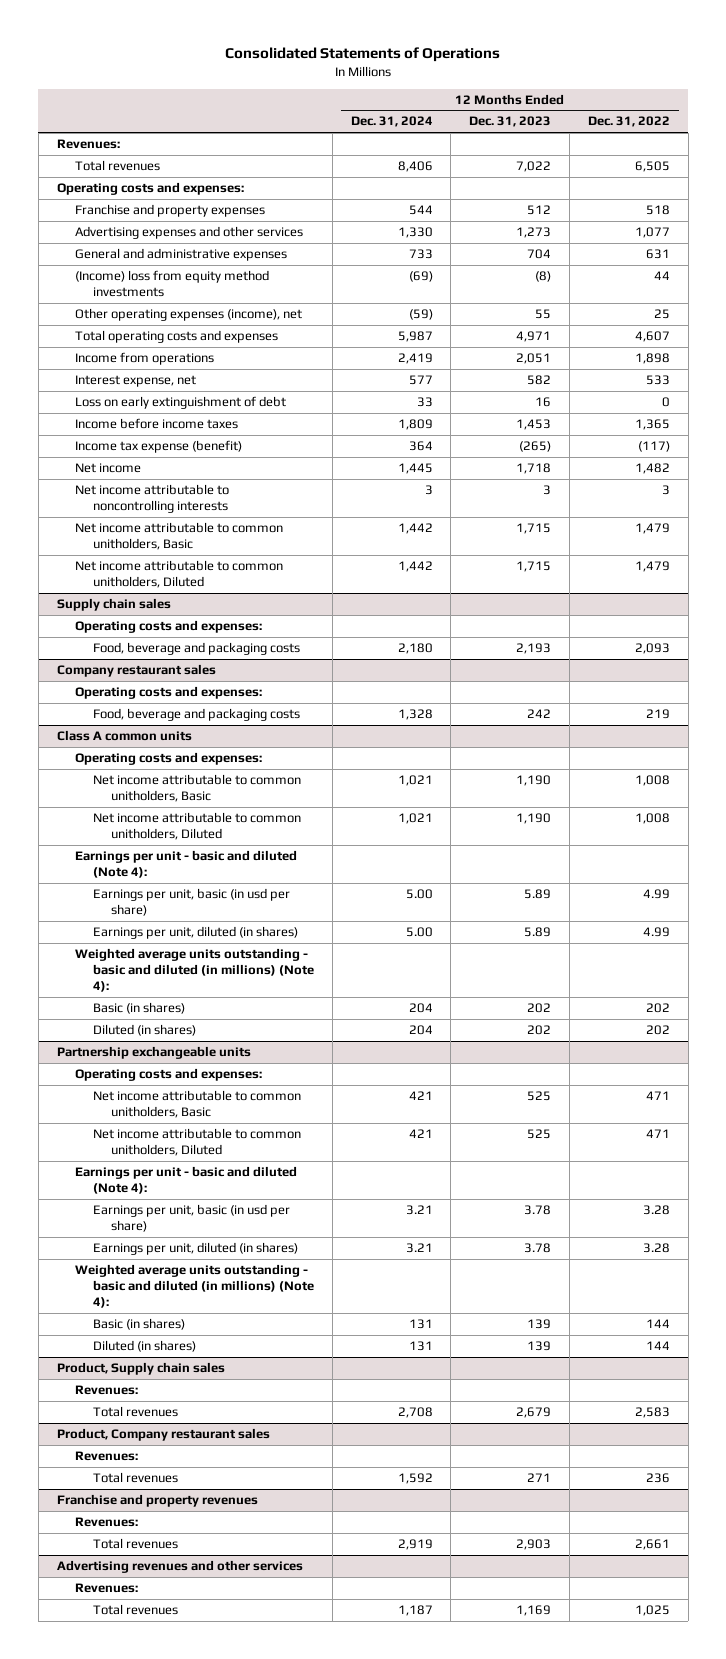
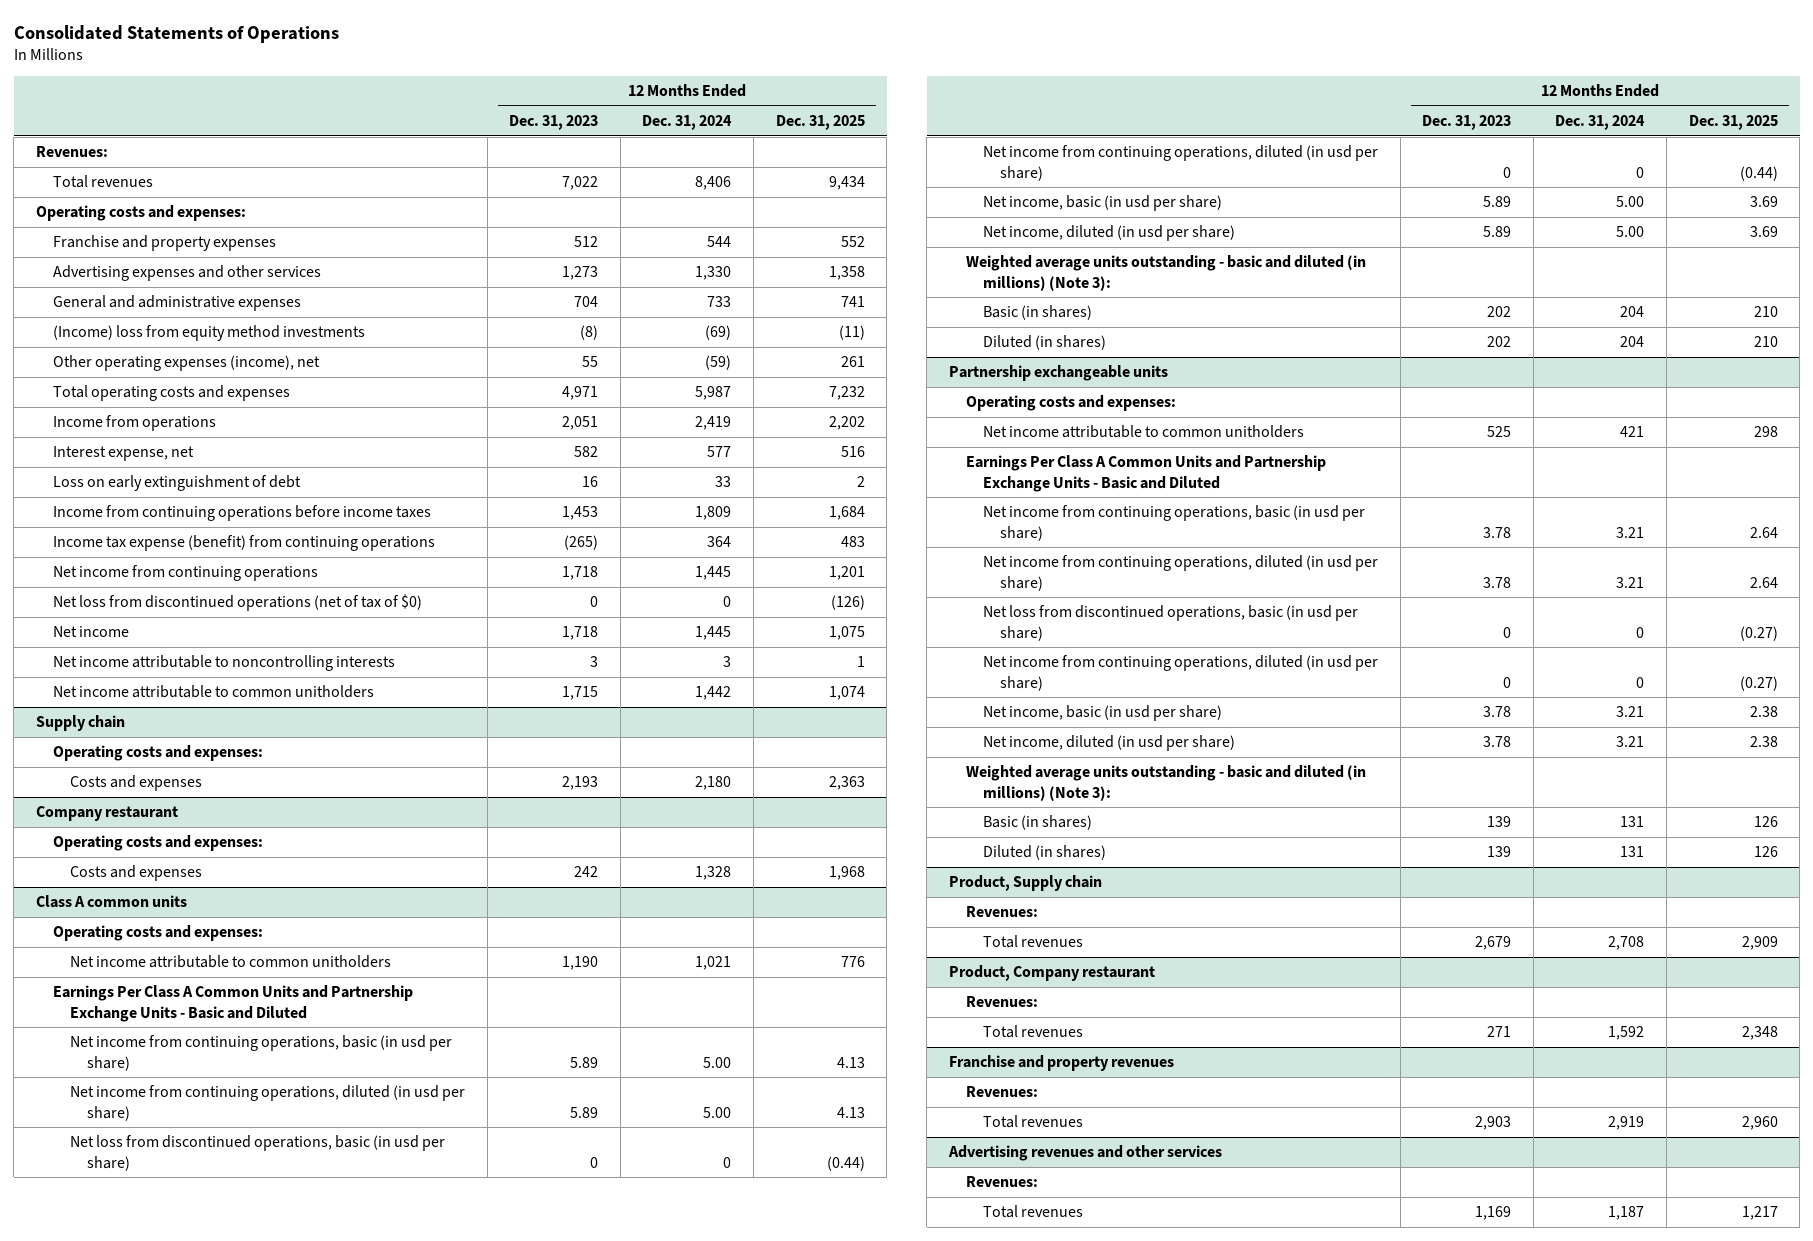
- | 12 Months Ended Dec. 31, 2024 | 12 Months Ended Dec. 31, 2023 | 12 Months Ended Dec. 31, 2022
+ | 12 Months Ended Dec. 31, 2023 | 12 Months Ended Dec. 31, 2024 | 12 Months Ended Dec. 31, 2025
- Income before income taxes | 1,809 | 1,453 | 1,365
- Income tax expense (benefit) | 364 | (265) | (117)
+ Income from continuing operations before income taxes | 1,453 | 1,809 | 1,684
+ Income tax expense (benefit) from continuing operations | (265) | 364 | 483
+ Net income from continuing operations | 1,718 | 1,445 | 1,201
+ Net loss from discontinued operations (net of tax of $0) | 0 | 0 | (126)
- Net income attributable to common unitholders, Basic | 1,442 | 1,715 | 1,479
- Net income attributable to common unitholders, Diluted | 1,442 | 1,715 | 1,479
- Supply chain sales
+ Net income attributable to common unitholders | 1,715 | 1,442 | 1,074
+ Supply chain
- Food, beverage and packaging costs | 2,180 | 2,193 | 2,093
- Company restaurant sales
+ Costs and expenses | 2,193 | 2,180 | 2,363
+ Company restaurant
- Food, beverage and packaging costs | 1,328 | 242 | 219
+ Costs and expenses | 242 | 1,328 | 1,968
@ Class A common units
- Net income attributable to common unitholders, Basic | 1,021 | 1,190 | 1,008
- Net income attributable to common unitholders, Diluted | 1,021 | 1,190 | 1,008
- Earnings per unit - basic and diluted (Note 4):
- Earnings per unit, basic (in usd per share) | 5.00 | 5.89 | 4.99
- Earnings per unit, diluted (in shares) | 5.00 | 5.89 | 4.99
- Weighted average units outstanding - basic and diluted (in millions) (Note 4):
+ Net income attributable to common unitholders | 1,190 | 1,021 | 776
+ Earnings Per Class A Common Units and Partnership Exchange Units - Basic and Diluted
+ Net income from continuing operations, basic (in usd per share) | 5.89 | 5.00 | 4.13
+ Net income from continuing operations, diluted (in usd per share) | 5.89 | 5.00 | 4.13
+ Net loss from discontinued operations, basic (in usd per share) | 0 | 0 | (0.44)
+ Net income from continuing operations, diluted (in usd per share) | 0 | 0 | (0.44)
+ Net income, basic (in usd per share) | 5.89 | 5.00 | 3.69
+ Net income, diluted (in usd per share) | 5.89 | 5.00 | 3.69
+ Weighted average units outstanding - basic and diluted (in millions) (Note 3):
@ Partnership exchangeable units
- Net income attributable to common unitholders, Basic | 421 | 525 | 471
- Net income attributable to common unitholders, Diluted | 421 | 525 | 471
- Earnings per unit - basic and diluted (Note 4):
- Earnings per unit, basic (in usd per share) | 3.21 | 3.78 | 3.28
- Earnings per unit, diluted (in shares) | 3.21 | 3.78 | 3.28
- Weighted average units outstanding - basic and diluted (in millions) (Note 4):
+ Net income attributable to common unitholders | 525 | 421 | 298
+ Earnings Per Class A Common Units and Partnership Exchange Units - Basic and Diluted
+ Net income from continuing operations, basic (in usd per share) | 3.78 | 3.21 | 2.64
+ Net income from continuing operations, diluted (in usd per share) | 3.78 | 3.21 | 2.64
+ Net loss from discontinued operations, basic (in usd per share) | 0 | 0 | (0.27)
+ Net income from continuing operations, diluted (in usd per share) | 0 | 0 | (0.27)
+ Net income, basic (in usd per share) | 3.78 | 3.21 | 2.38
+ Net income, diluted (in usd per share) | 3.78 | 3.21 | 2.38
+ Weighted average units outstanding - basic and diluted (in millions) (Note 3):
- Product, Supply chain sales
+ Product, Supply chain
- Product, Company restaurant sales
+ Product, Company restaurant

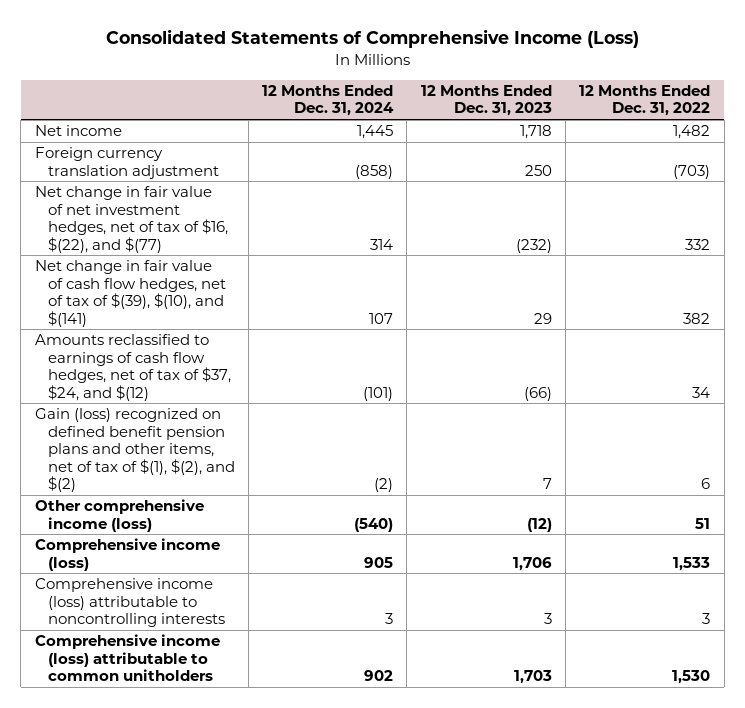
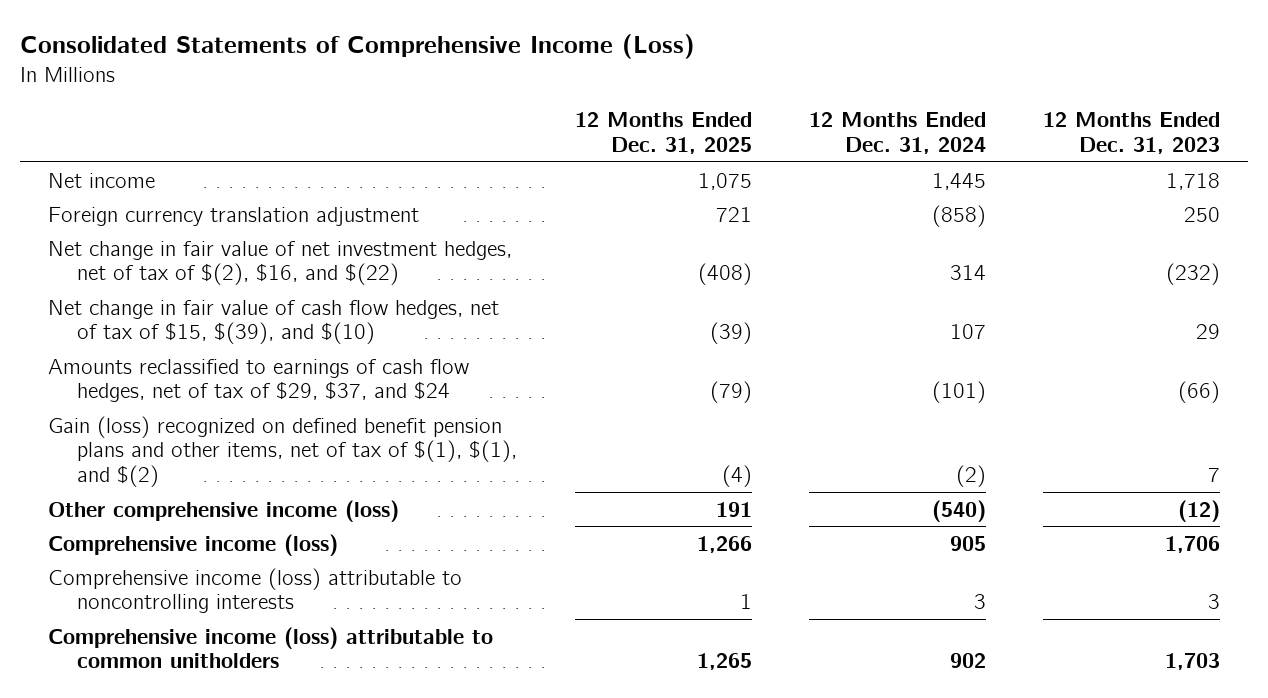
- | 12 Months Ended Dec. 31, 2024 | 12 Months Ended Dec. 31, 2023 | 12 Months Ended Dec. 31, 2022
+ | 12 Months Ended Dec. 31, 2025 | 12 Months Ended Dec. 31, 2024 | 12 Months Ended Dec. 31, 2023
- Net change in fair value of net investment hedges, net of tax of $16, $(22), and $(77) | 314 | (232) | 332
- Net change in fair value of cash flow hedges, net of tax of $(39), $(10), and $(141) | 107 | 29 | 382
- Amounts reclassified to earnings of cash flow hedges, net of tax of $37, $24, and $(12) | (101) | (66) | 34
- Gain (loss) recognized on defined benefit pension plans and other items, net of tax of $(1), $(2), and $(2) | (2) | 7 | 6
+ Net change in fair value of net investment hedges, net of tax of $(2), $16, and $(22) | (408) | 314 | (232)
+ Net change in fair value of cash flow hedges, net of tax of $15, $(39), and $(10) | (39) | 107 | 29
+ Amounts reclassified to earnings of cash flow hedges, net of tax of $29, $37, and $24 | (79) | (101) | (66)
+ Gain (loss) recognized on defined benefit pension plans and other items, net of tax of $(1), $(1), and $(2) | (4) | (2) | 7

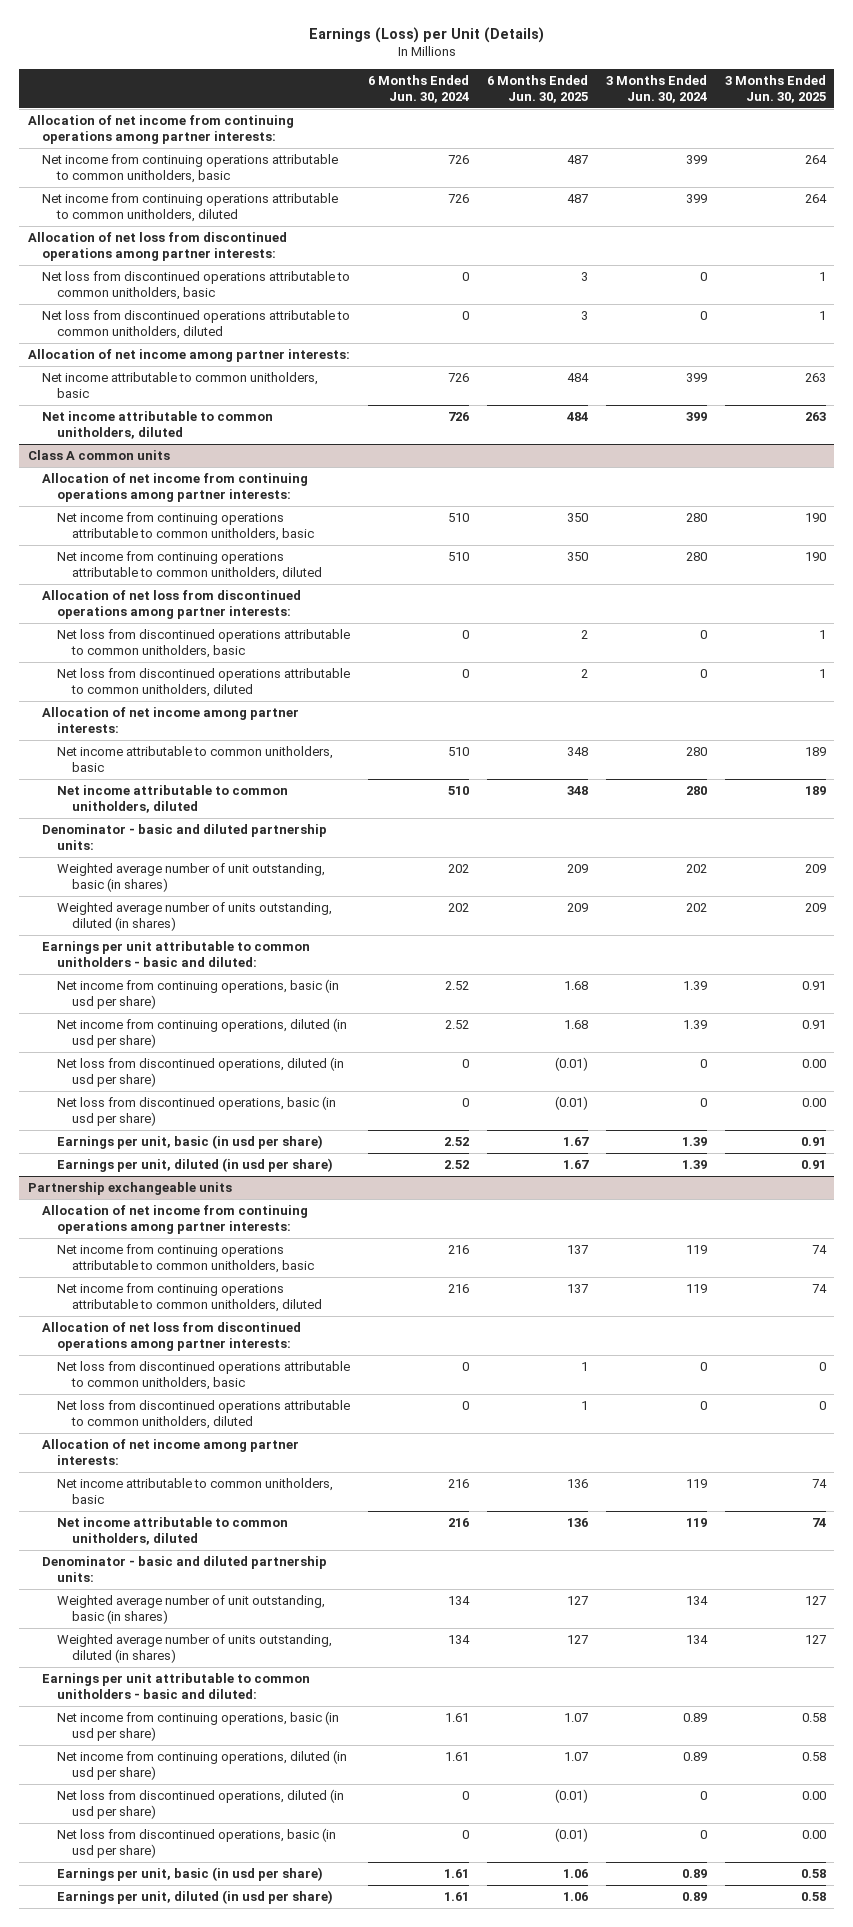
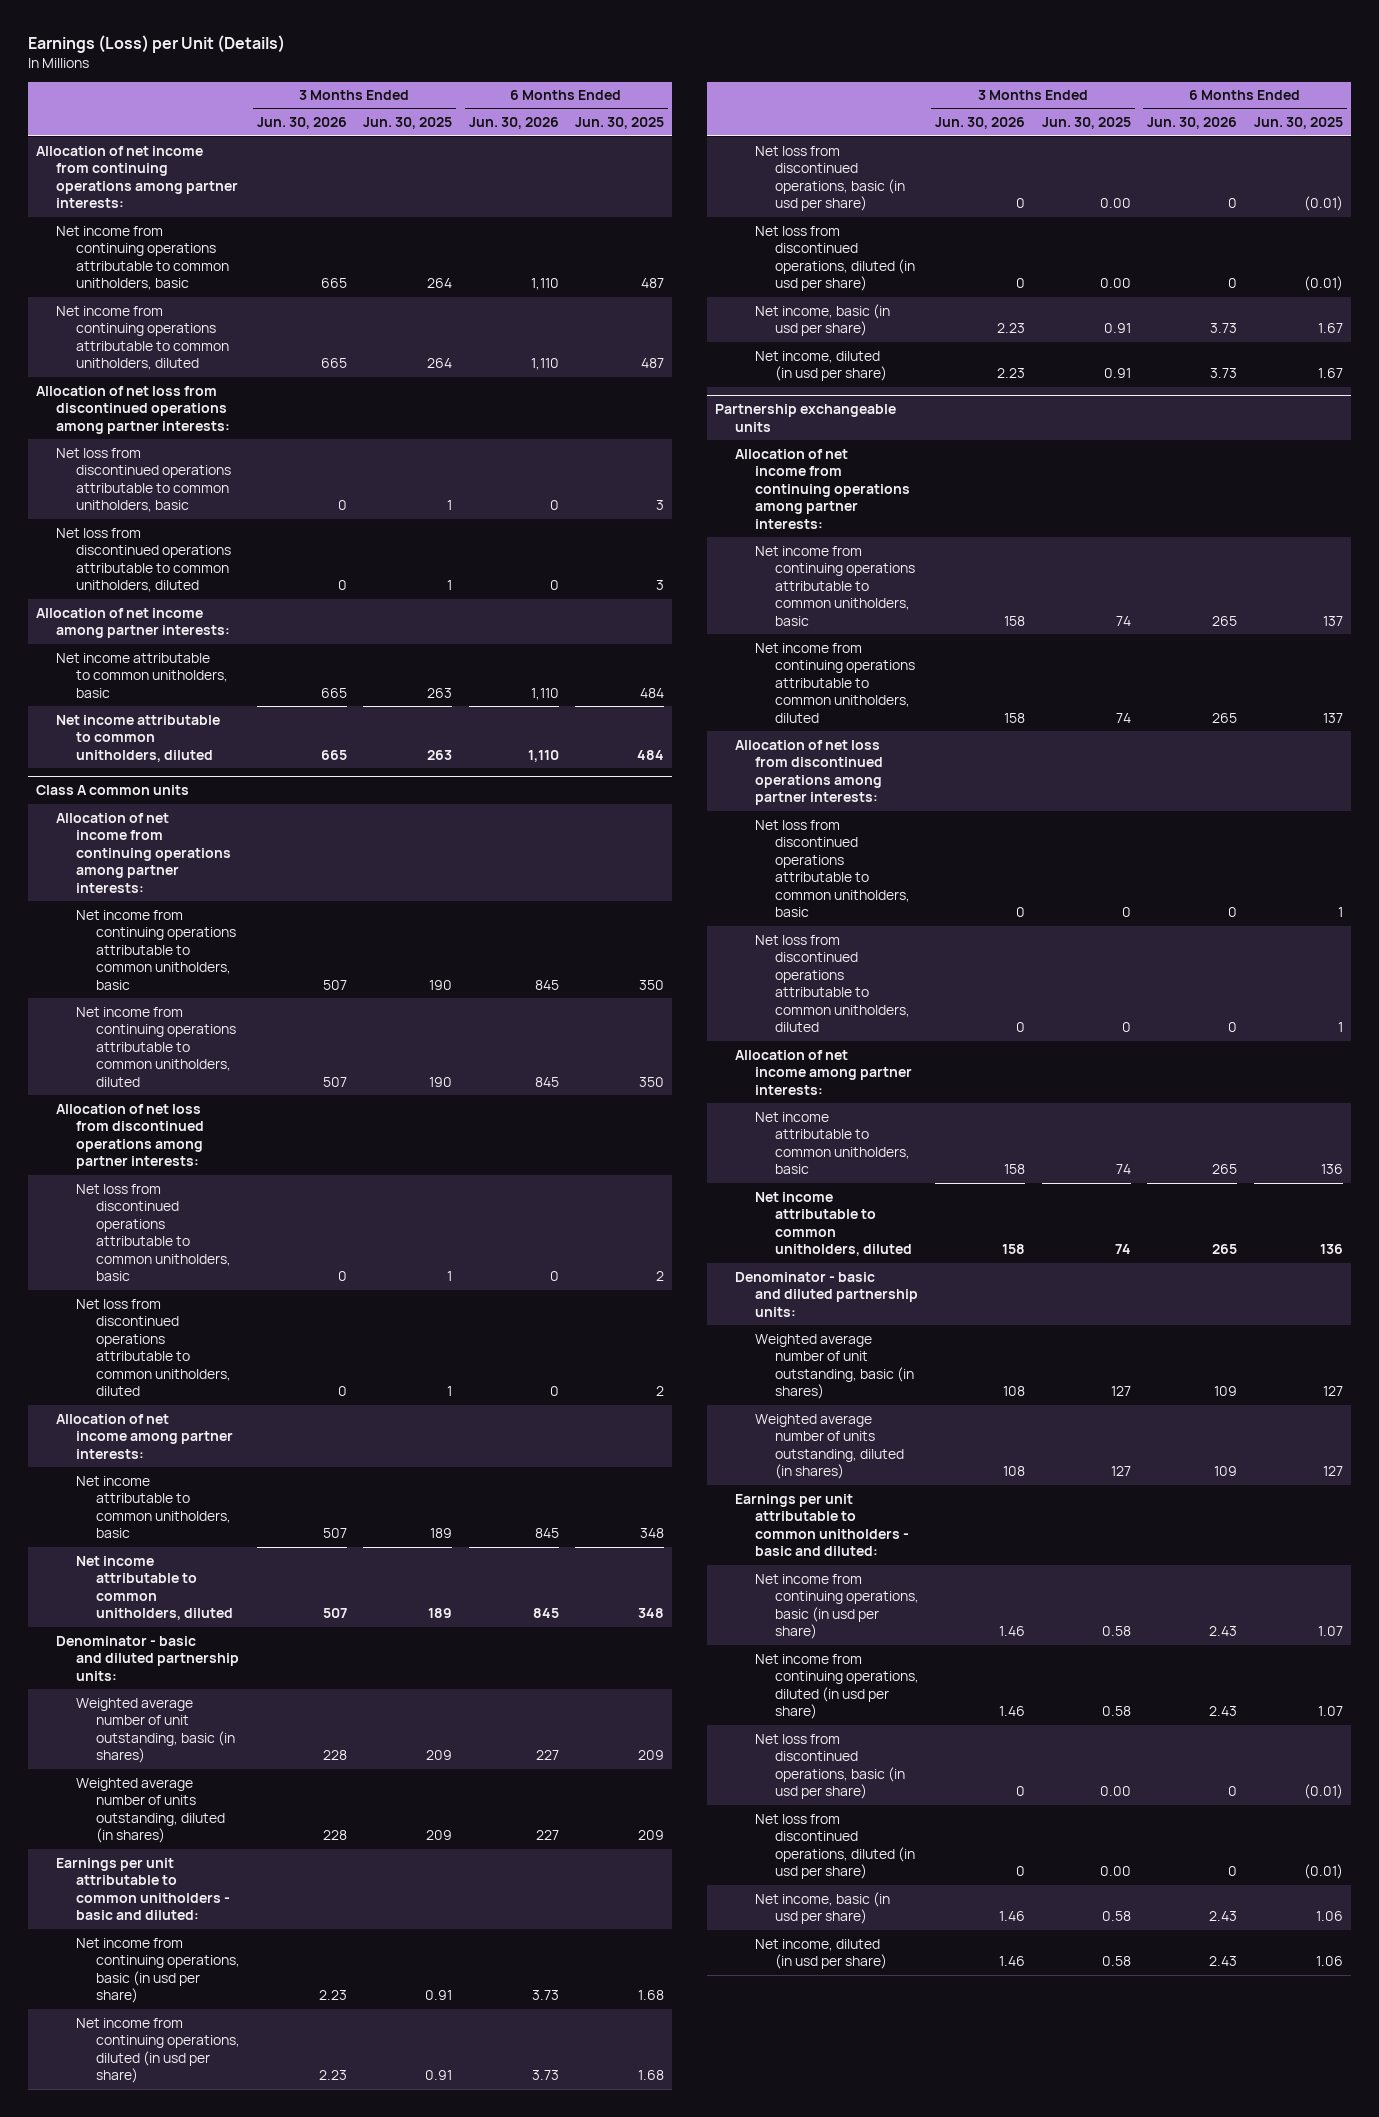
- | 6 Months Ended Jun. 30, 2024 | 6 Months Ended Jun. 30, 2025 | 3 Months Ended Jun. 30, 2024 | 3 Months Ended Jun. 30, 2025
+ | 3 Months Ended Jun. 30, 2026 | 3 Months Ended Jun. 30, 2025 | 6 Months Ended Jun. 30, 2026 | 6 Months Ended Jun. 30, 2025
@ Class A common units
- Earnings per unit, basic (in usd per share) | 2.52 | 1.67 | 1.39 | 0.91
- Earnings per unit, diluted (in usd per share) | 2.52 | 1.67 | 1.39 | 0.91
moved down: Net loss from discontinued operations, diluted (in usd per share) | 0 | 0.00 | 0 | (0.01)
+ Net income, basic (in usd per share) | 2.23 | 0.91 | 3.73 | 1.67
+ Net income, diluted (in usd per share) | 2.23 | 0.91 | 3.73 | 1.67
@ Partnership exchangeable units
- Earnings per unit, basic (in usd per share) | 1.61 | 1.06 | 0.89 | 0.58
- Earnings per unit, diluted (in usd per share) | 1.61 | 1.06 | 0.89 | 0.58
moved down: Net loss from discontinued operations, diluted (in usd per share) | 0 | 0.00 | 0 | (0.01)
+ Net income, basic (in usd per share) | 1.46 | 0.58 | 2.43 | 1.06
+ Net income, diluted (in usd per share) | 1.46 | 0.58 | 2.43 | 1.06

